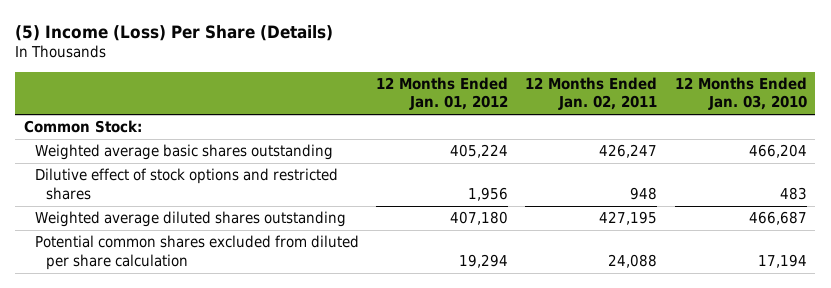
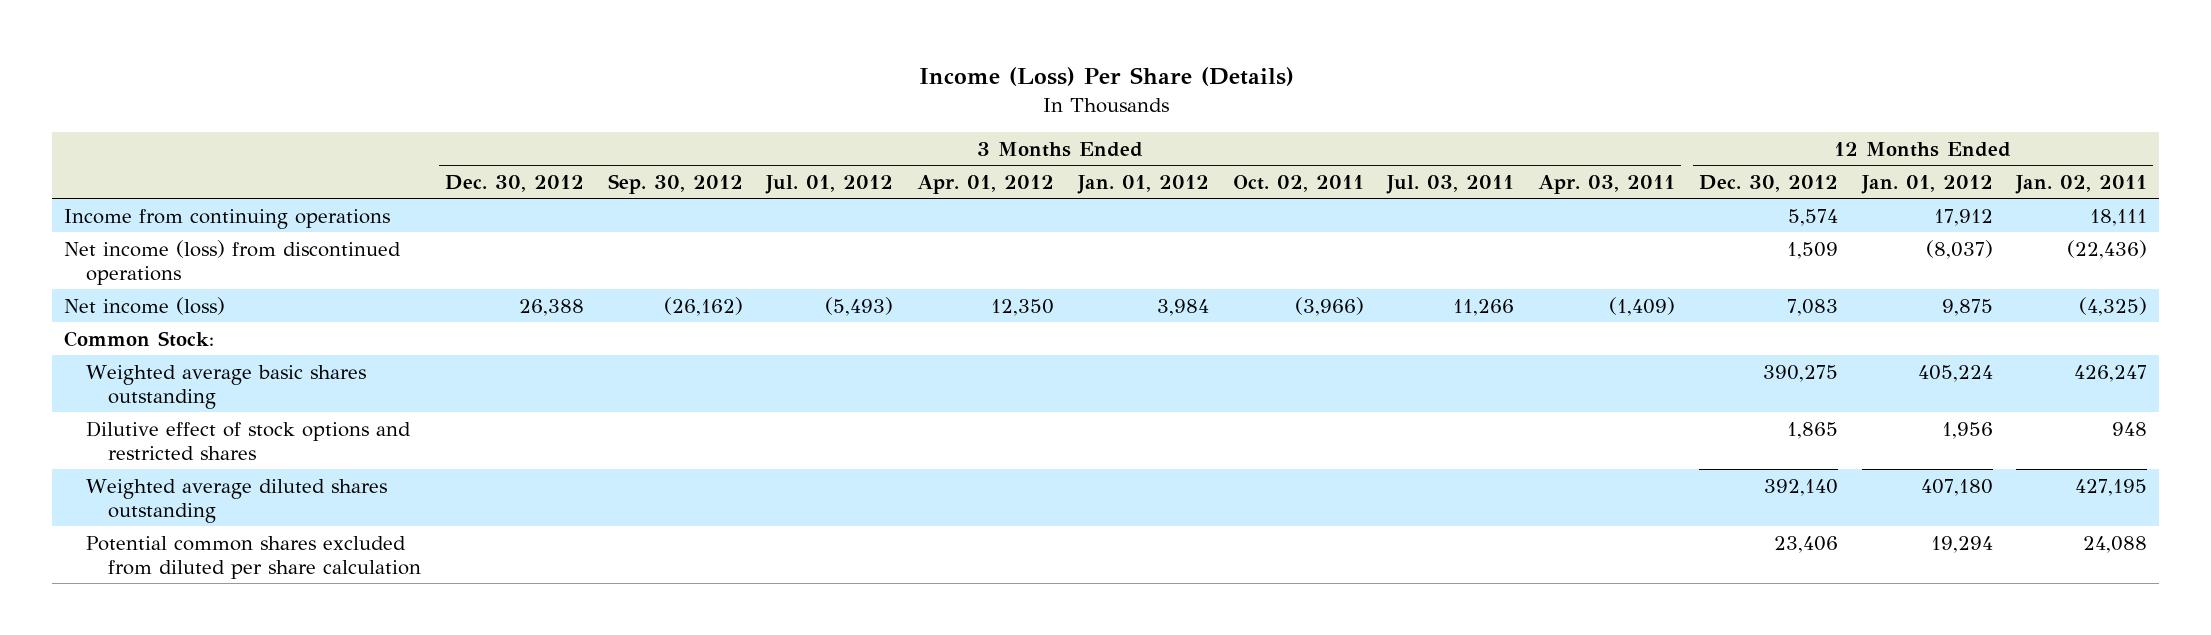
- (5) Income (Loss) Per Share (Details)
+ Income (Loss) Per Share (Details)
- | 12 Months Ended Jan. 01, 2012 | 12 Months Ended Jan. 02, 2011 | 12 Months Ended Jan. 03, 2010
+ | 3 Months Ended Dec. 30, 2012 | 3 Months Ended Sep. 30, 2012 | 3 Months Ended Jul. 01, 2012 | 3 Months Ended Apr. 01, 2012 | 3 Months Ended Jan. 01, 2012 | 3 Months Ended Oct. 02, 2011 | 3 Months Ended Jul. 03, 2011 | 3 Months Ended Apr. 03, 2011 | 12 Months Ended Dec. 30, 2012 | 12 Months Ended Jan. 01, 2012 | 12 Months Ended Jan. 02, 2011
+ Income from continuing operations | | | | | | | | | 5,574 | 17,912 | 18,111
+ Net income (loss) from discontinued operations | | | | | | | | | 1,509 | (8,037) | (22,436)
+ Net income (loss) | 26,388 | (26,162) | (5,493) | 12,350 | 3,984 | (3,966) | 11,266 | (1,409) | 7,083 | 9,875 | (4,325)

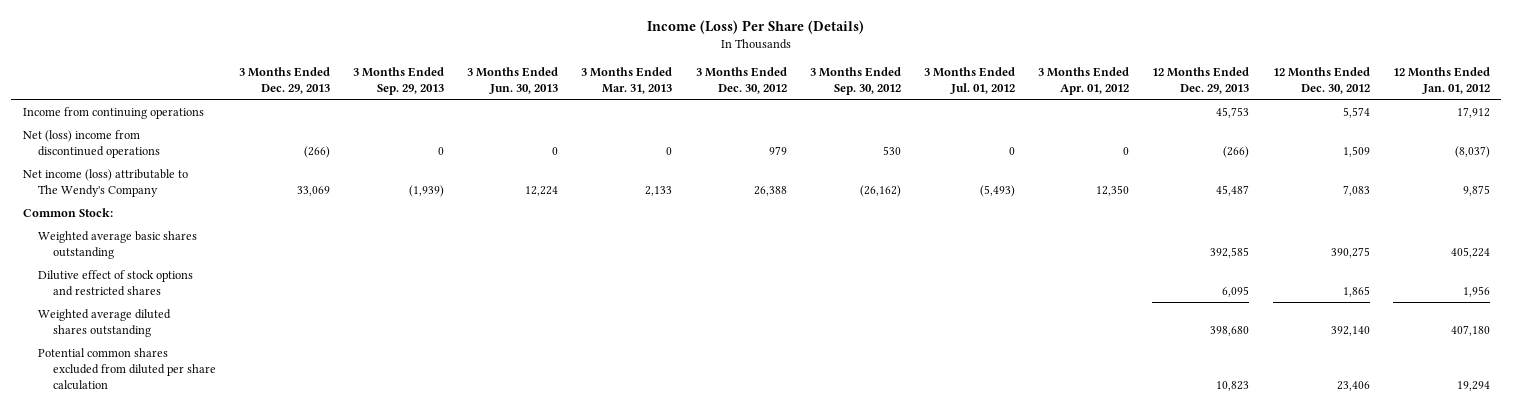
- | 3 Months Ended Dec. 30, 2012 | 3 Months Ended Sep. 30, 2012 | 3 Months Ended Jul. 01, 2012 | 3 Months Ended Apr. 01, 2012 | 3 Months Ended Jan. 01, 2012 | 3 Months Ended Oct. 02, 2011 | 3 Months Ended Jul. 03, 2011 | 3 Months Ended Apr. 03, 2011 | 12 Months Ended Dec. 30, 2012 | 12 Months Ended Jan. 01, 2012 | 12 Months Ended Jan. 02, 2011
+ | 3 Months Ended Dec. 29, 2013 | 3 Months Ended Sep. 29, 2013 | 3 Months Ended Jun. 30, 2013 | 3 Months Ended Mar. 31, 2013 | 3 Months Ended Dec. 30, 2012 | 3 Months Ended Sep. 30, 2012 | 3 Months Ended Jul. 01, 2012 | 3 Months Ended Apr. 01, 2012 | 12 Months Ended Dec. 29, 2013 | 12 Months Ended Dec. 30, 2012 | 12 Months Ended Jan. 01, 2012
- Net income (loss) from discontinued operations | | | | | | | | | 1,509 | (8,037) | (22,436)
- Net income (loss) | 26,388 | (26,162) | (5,493) | 12,350 | 3,984 | (3,966) | 11,266 | (1,409) | 7,083 | 9,875 | (4,325)
+ Net (loss) income from discontinued operations | (266) | 0 | 0 | 0 | 979 | 530 | 0 | 0 | (266) | 1,509 | (8,037)
+ Net income (loss) attributable to The Wendy's Company | 33,069 | (1,939) | 12,224 | 2,133 | 26,388 | (26,162) | (5,493) | 12,350 | 45,487 | 7,083 | 9,875

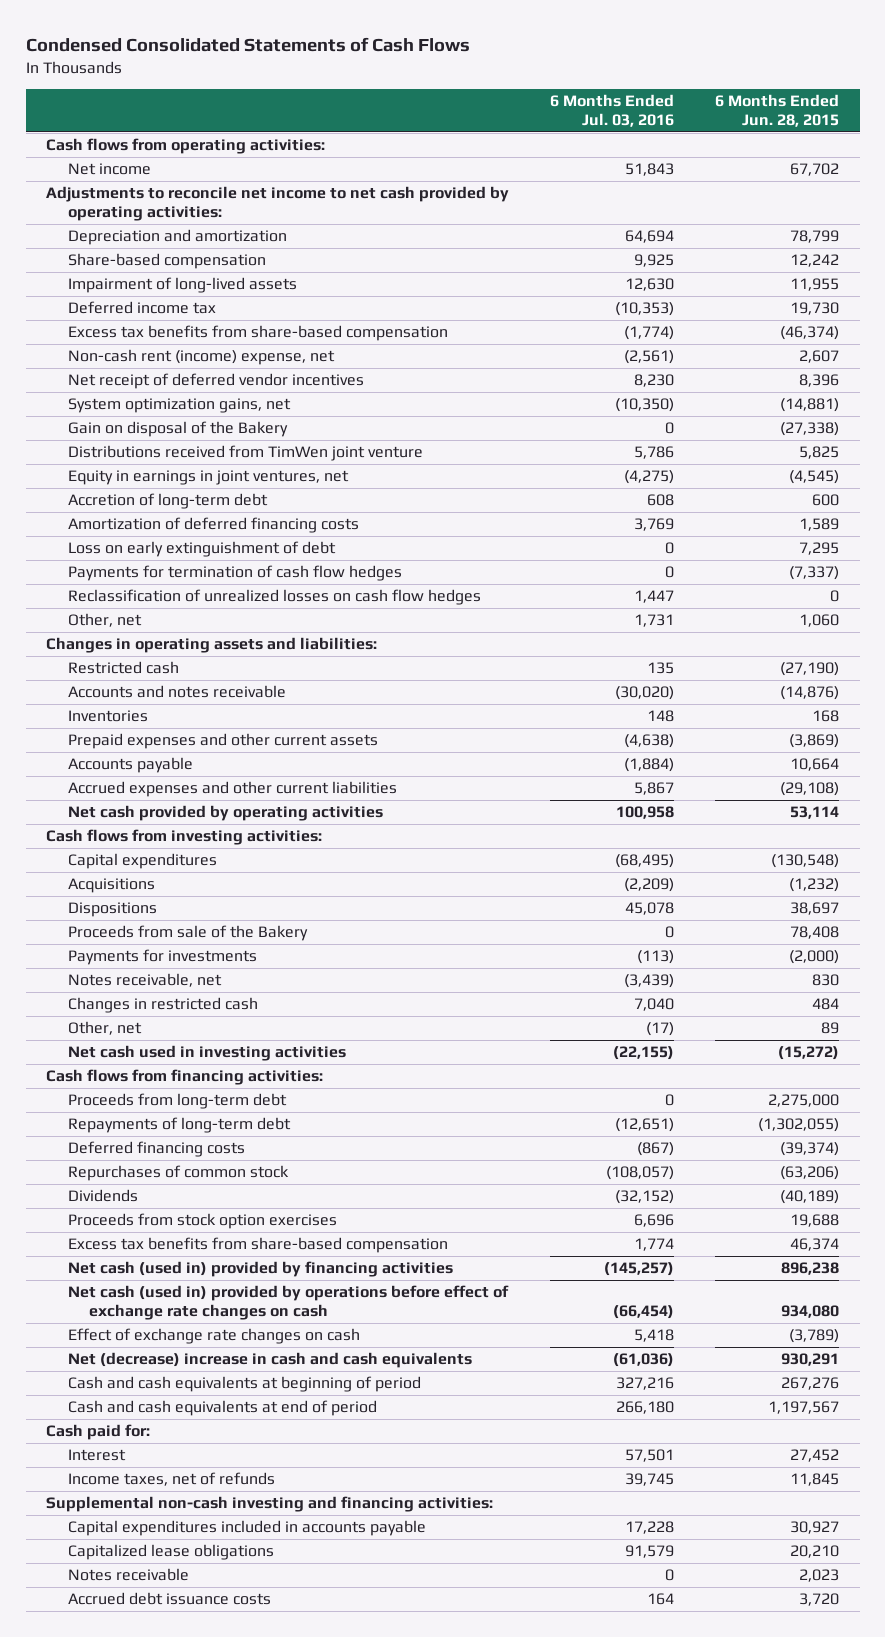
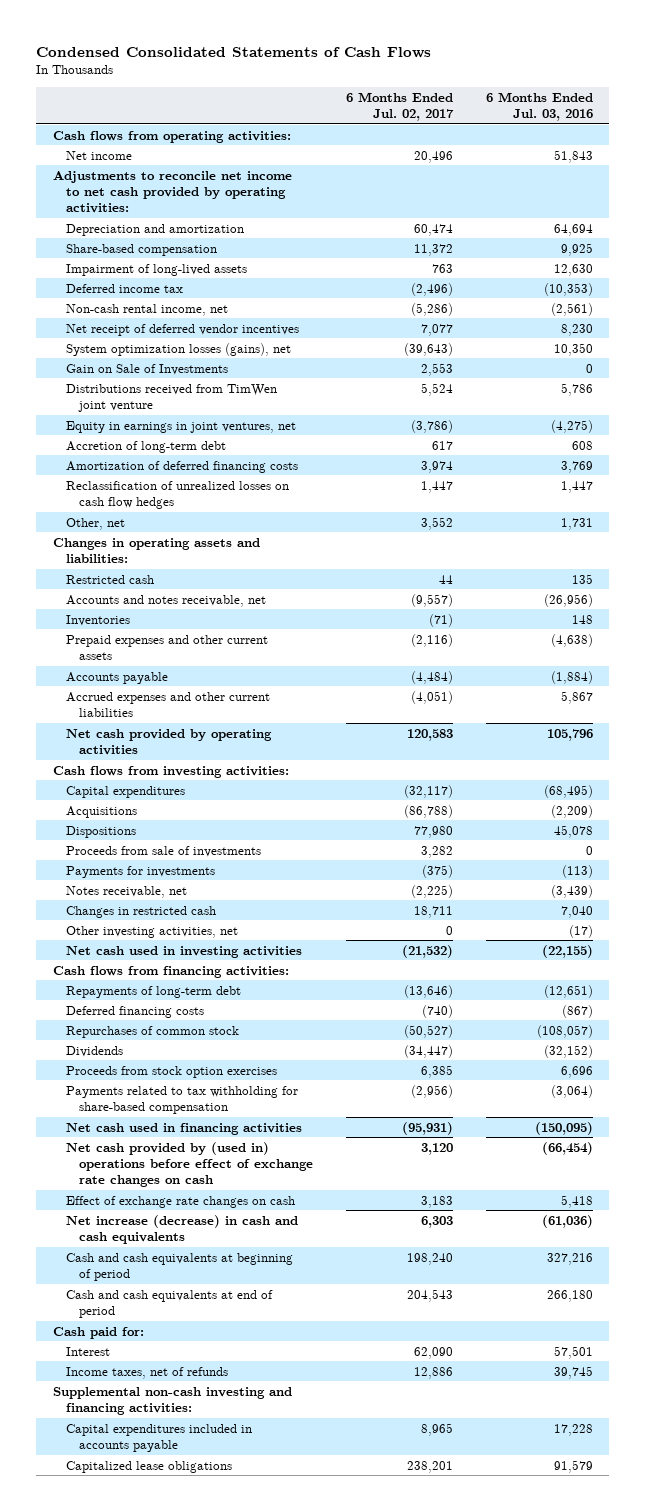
- | 6 Months Ended Jul. 03, 2016 | 6 Months Ended Jun. 28, 2015
+ | 6 Months Ended Jul. 02, 2017 | 6 Months Ended Jul. 03, 2016
- Excess tax benefits from share-based compensation | (1,774) | (46,374)
- Non-cash rent (income) expense, net | (2,561) | 2,607
+ Non-cash rental income, net | (5,286) | (2,561)
- System optimization gains, net | (10,350) | (14,881)
- Gain on disposal of the Bakery | 0 | (27,338)
+ System optimization losses (gains), net | (39,643) | 10,350
+ Gain on Sale of Investments | 2,553 | 0
- Loss on early extinguishment of debt | 0 | 7,295
- Payments for termination of cash flow hedges | 0 | (7,337)
- Accounts and notes receivable | (30,020) | (14,876)
+ Accounts and notes receivable, net | (9,557) | (26,956)
- Net cash provided by operating activities | 100,958 | 53,114
+ Net cash provided by operating activities | 120,583 | 105,796
- Proceeds from sale of the Bakery | 0 | 78,408
+ Proceeds from sale of investments | 3,282 | 0
- Other, net | (17) | 89
+ Other investing activities, net | 0 | (17)
- Proceeds from long-term debt | 0 | 2,275,000
- Excess tax benefits from share-based compensation | 1,774 | 46,374
- Net cash (used in) provided by financing activities | (145,257) | 896,238
- Net cash (used in) provided by operations before effect of exchange rate changes on cash | (66,454) | 934,080
+ Payments related to tax withholding for share-based compensation | (2,956) | (3,064)
+ Net cash used in financing activities | (95,931) | (150,095)
+ Net cash provided by (used in) operations before effect of exchange rate changes on cash | 3,120 | (66,454)
- Net (decrease) increase in cash and cash equivalents | (61,036) | 930,291
+ Net increase (decrease) in cash and cash equivalents | 6,303 | (61,036)
- Notes receivable | 0 | 2,023
- Accrued debt issuance costs | 164 | 3,720

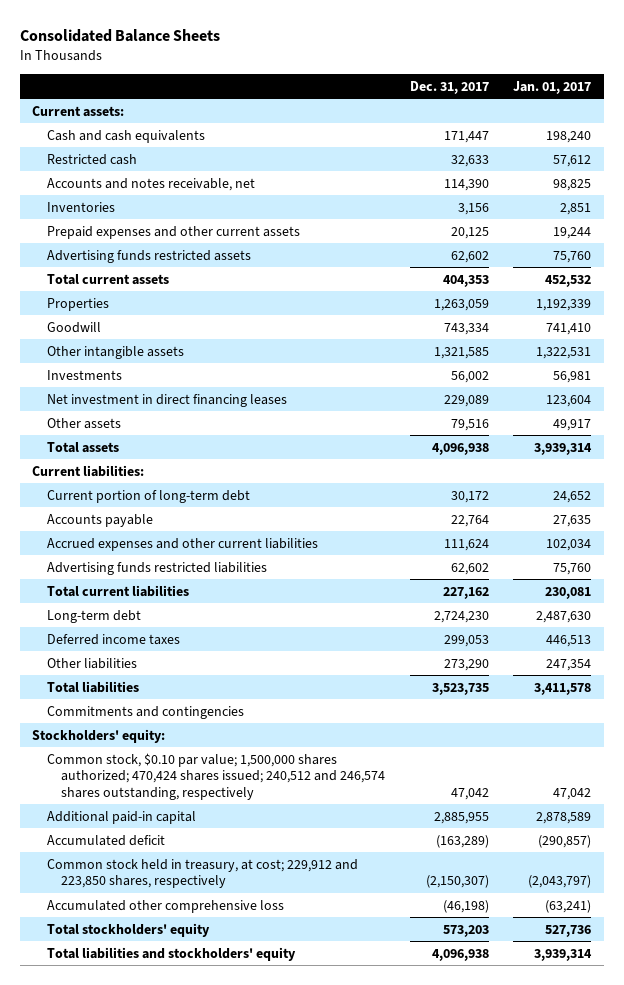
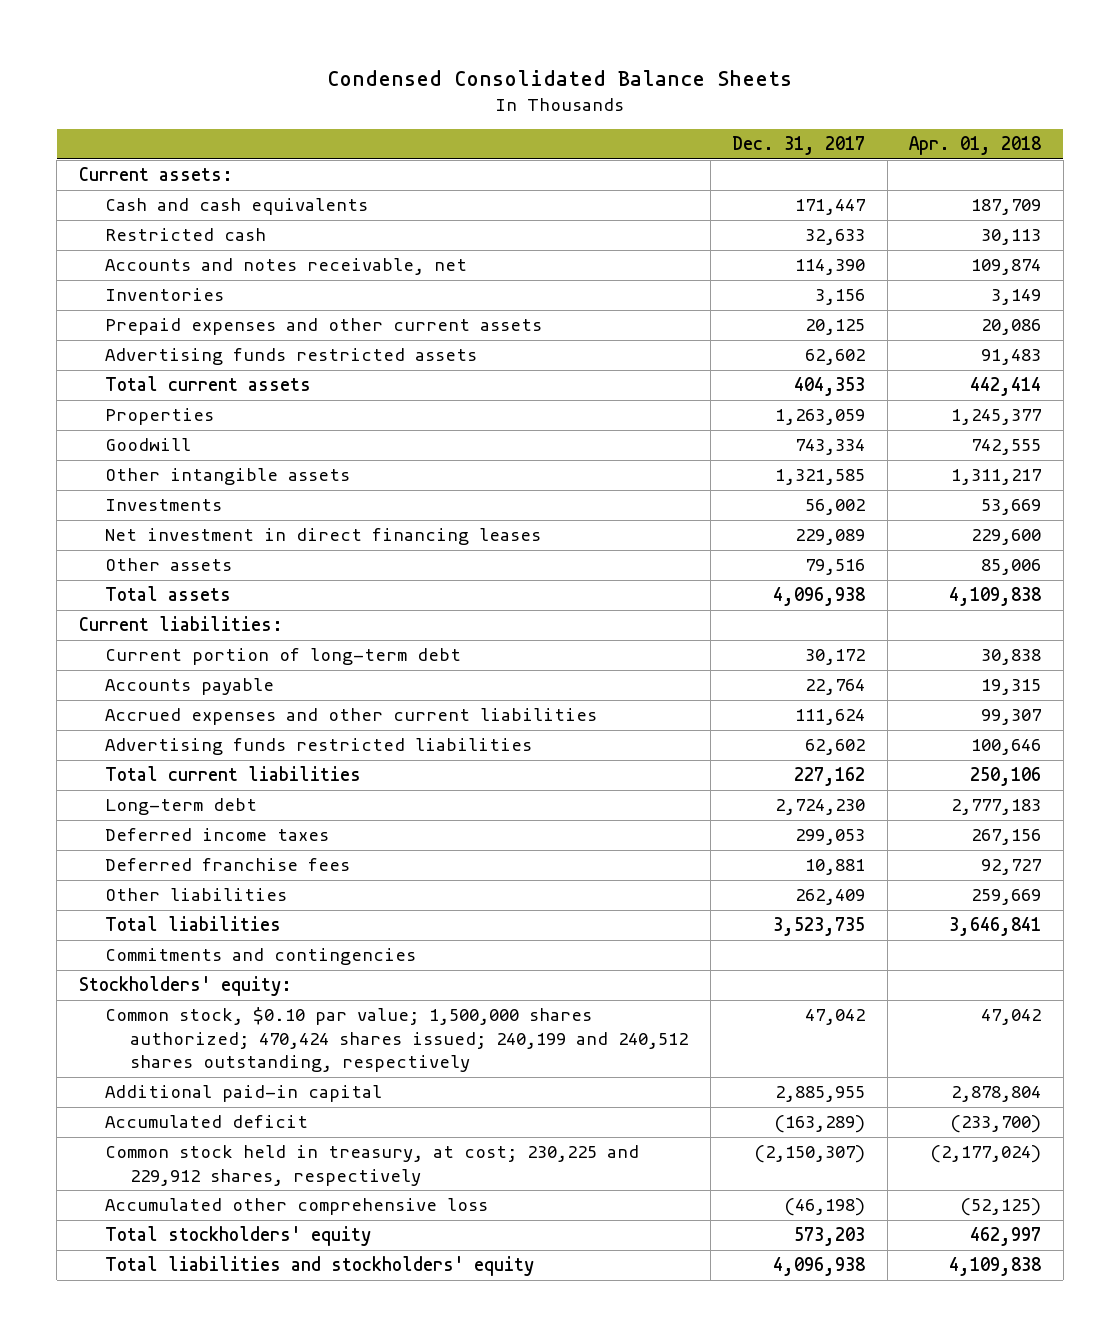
- Consolidated Balance Sheets
+ Condensed Consolidated Balance Sheets
- | Dec. 31, 2017 | Jan. 01, 2017
+ | Dec. 31, 2017 | Apr. 01, 2018
- Other liabilities | 273,290 | 247,354
+ Deferred franchise fees | 10,881 | 92,727
+ Other liabilities | 262,409 | 259,669
- Common stock, $0.10 par value; 1,500,000 shares authorized; 470,424 shares issued; 240,512 and 246,574 shares outstanding, respectively | 47,042 | 47,042
+ Common stock, $0.10 par value; 1,500,000 shares authorized; 470,424 shares issued; 240,199 and 240,512 shares outstanding, respectively | 47,042 | 47,042
- Common stock held in treasury, at cost; 229,912 and 223,850 shares, respectively | (2,150,307) | (2,043,797)
+ Common stock held in treasury, at cost; 230,225 and 229,912 shares, respectively | (2,150,307) | (2,177,024)

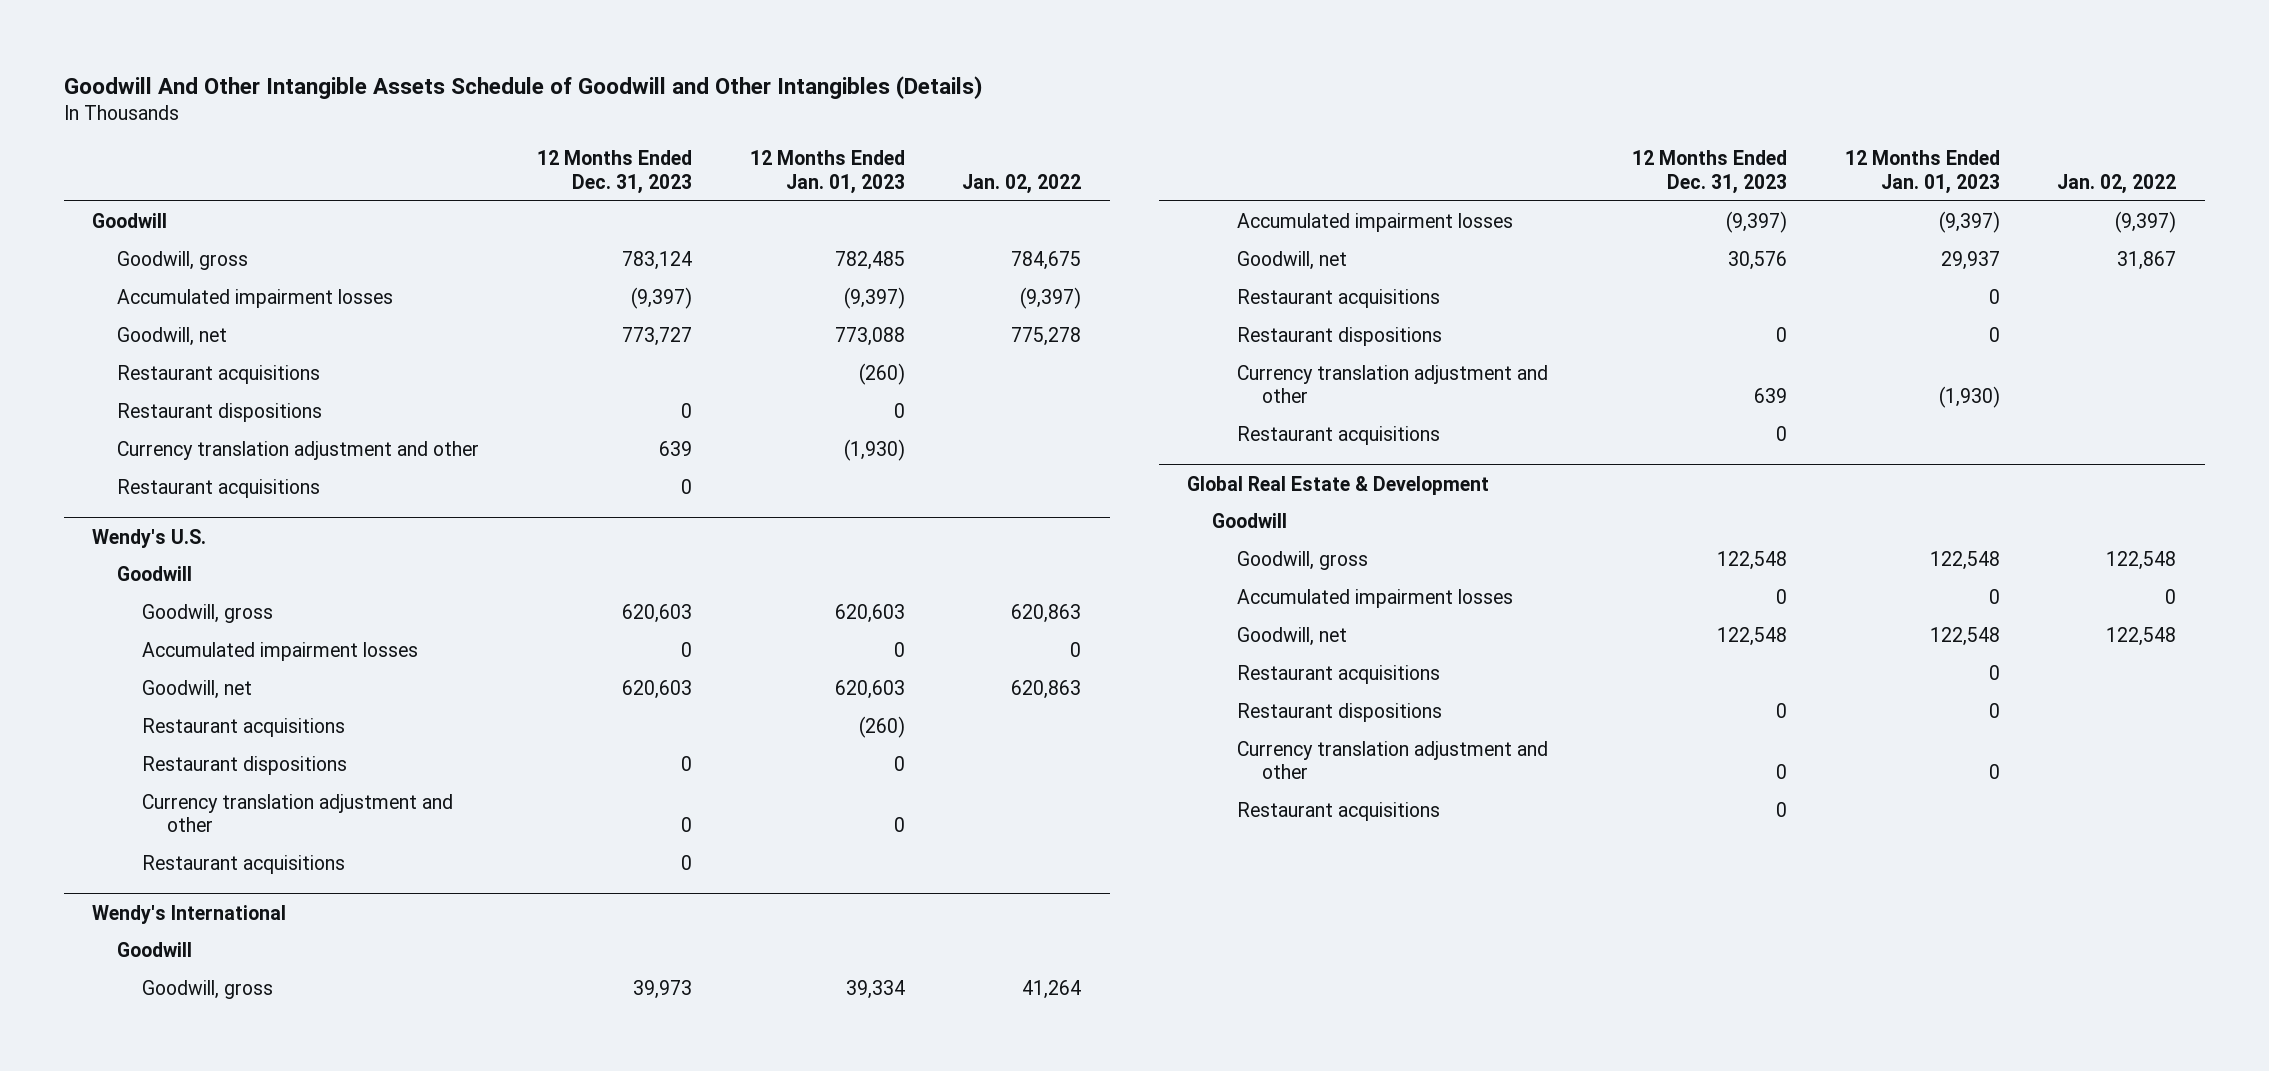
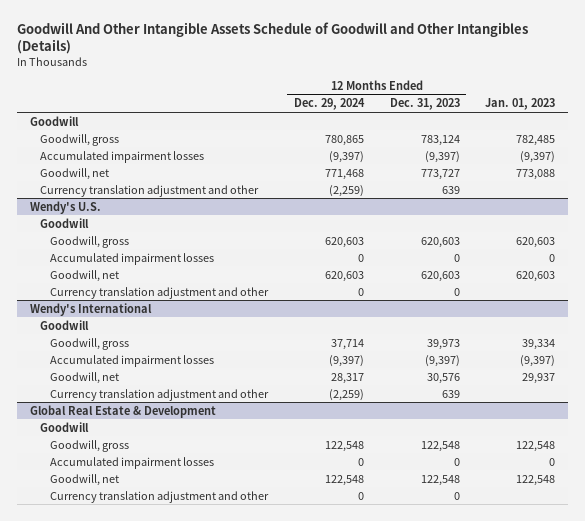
- | 12 Months Ended Dec. 31, 2023 | 12 Months Ended Jan. 01, 2023 | Jan. 02, 2022
+ | 12 Months Ended Dec. 29, 2024 | 12 Months Ended Dec. 31, 2023 | Jan. 01, 2023
- Restaurant acquisitions | | (260) |
- Restaurant dispositions | 0 | 0 |
- Restaurant acquisitions | 0 | |
@ Wendy's U.S.
- Restaurant acquisitions | | (260) |
- Restaurant dispositions | 0 | 0 |
- Restaurant acquisitions | 0 | |
@ Wendy's International
- Restaurant acquisitions | | 0 |
- Restaurant dispositions | 0 | 0 |
- Restaurant acquisitions | 0 | |
@ Global Real Estate & Development
- Restaurant acquisitions | | 0 |
- Restaurant dispositions | 0 | 0 |
- Restaurant acquisitions | 0 | |

